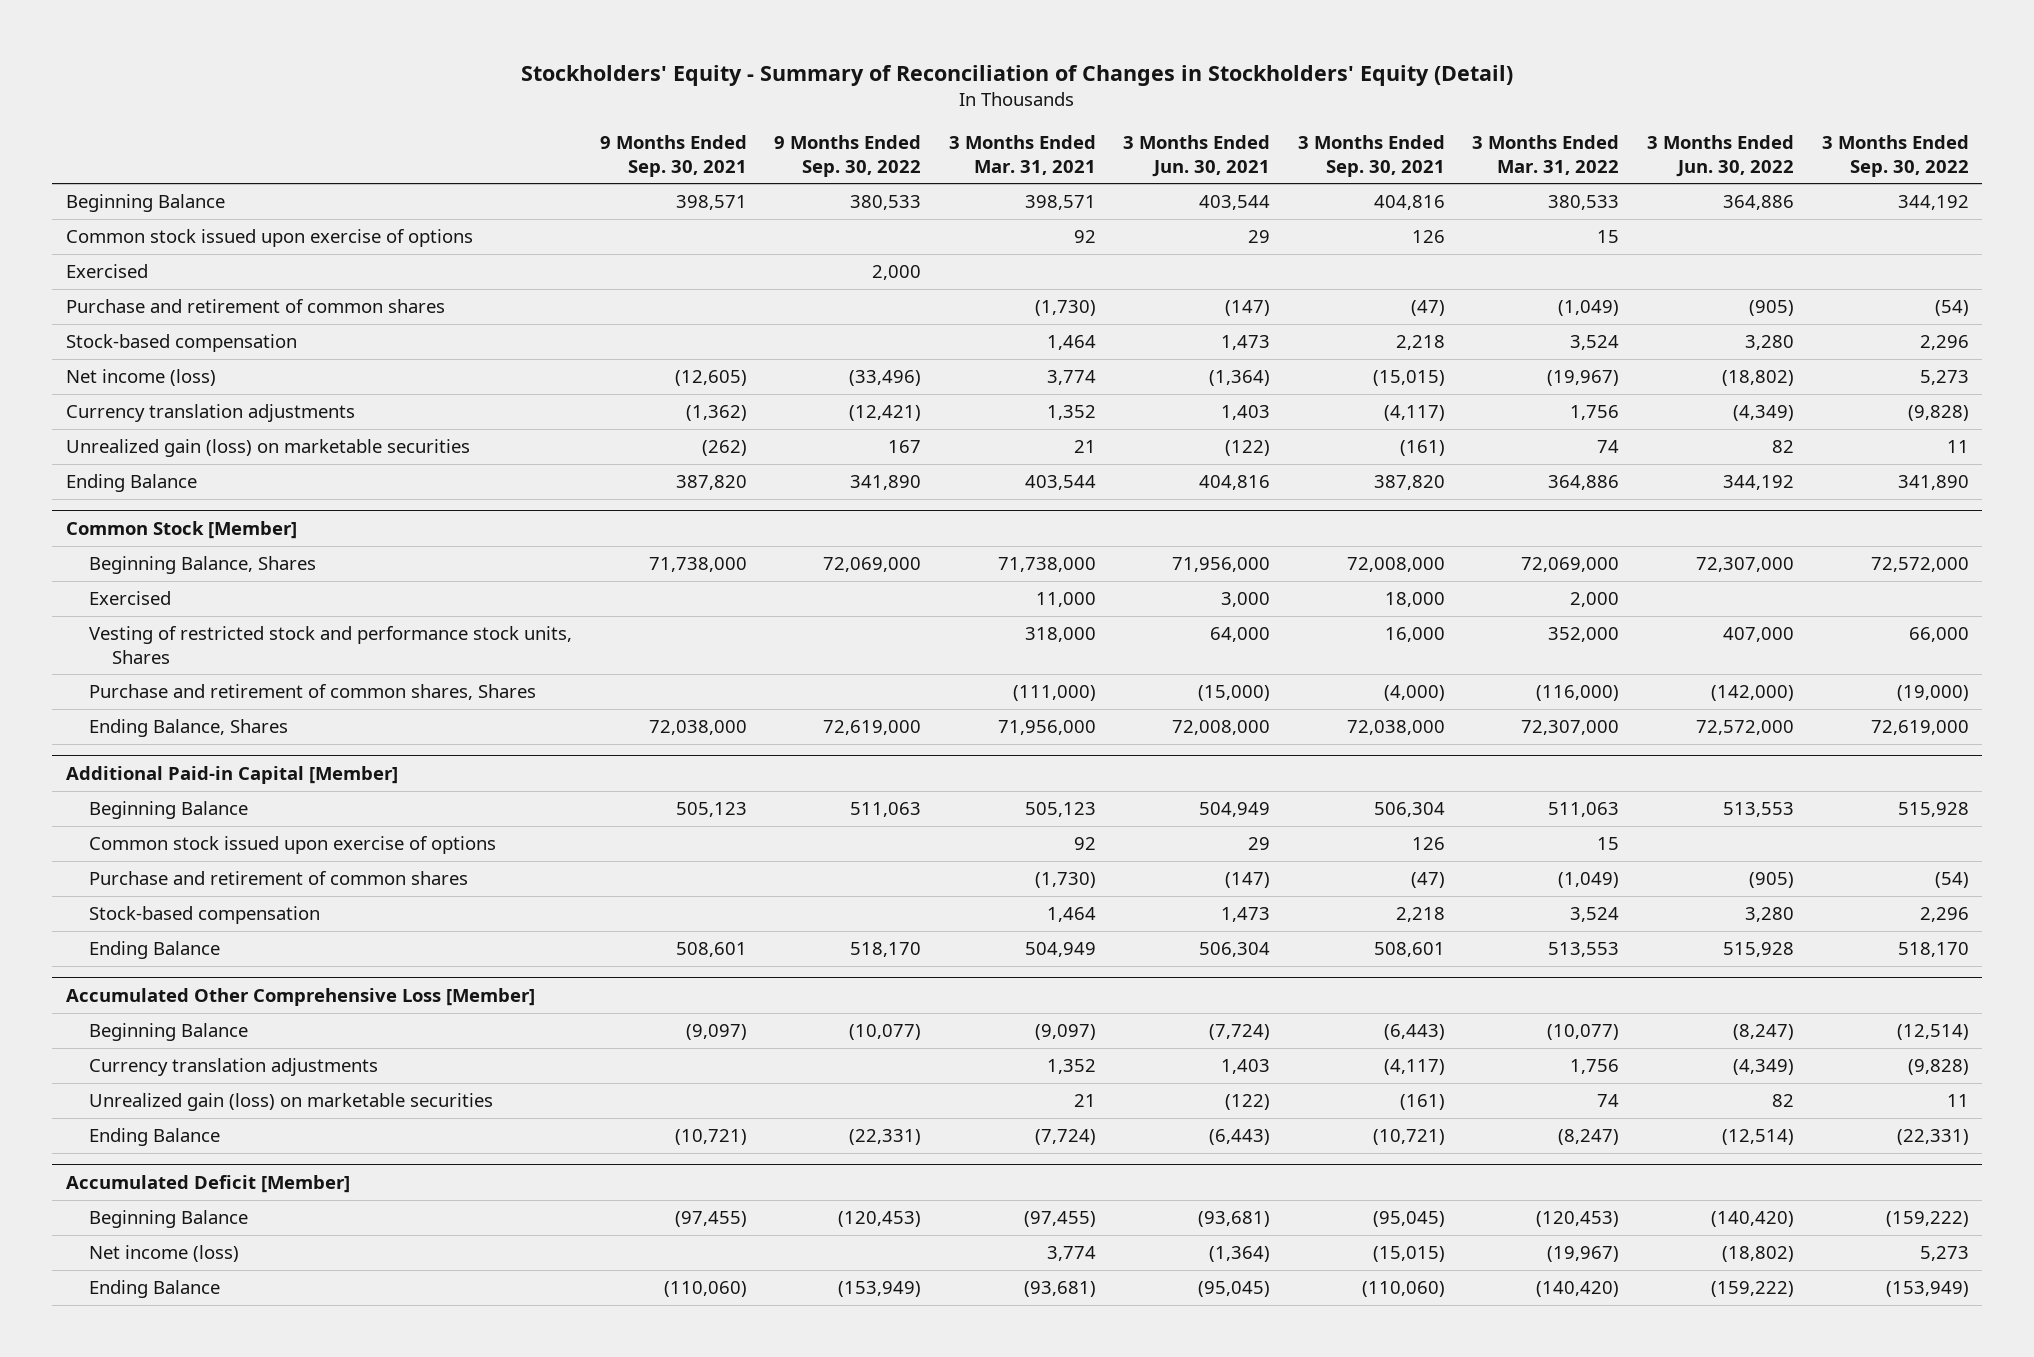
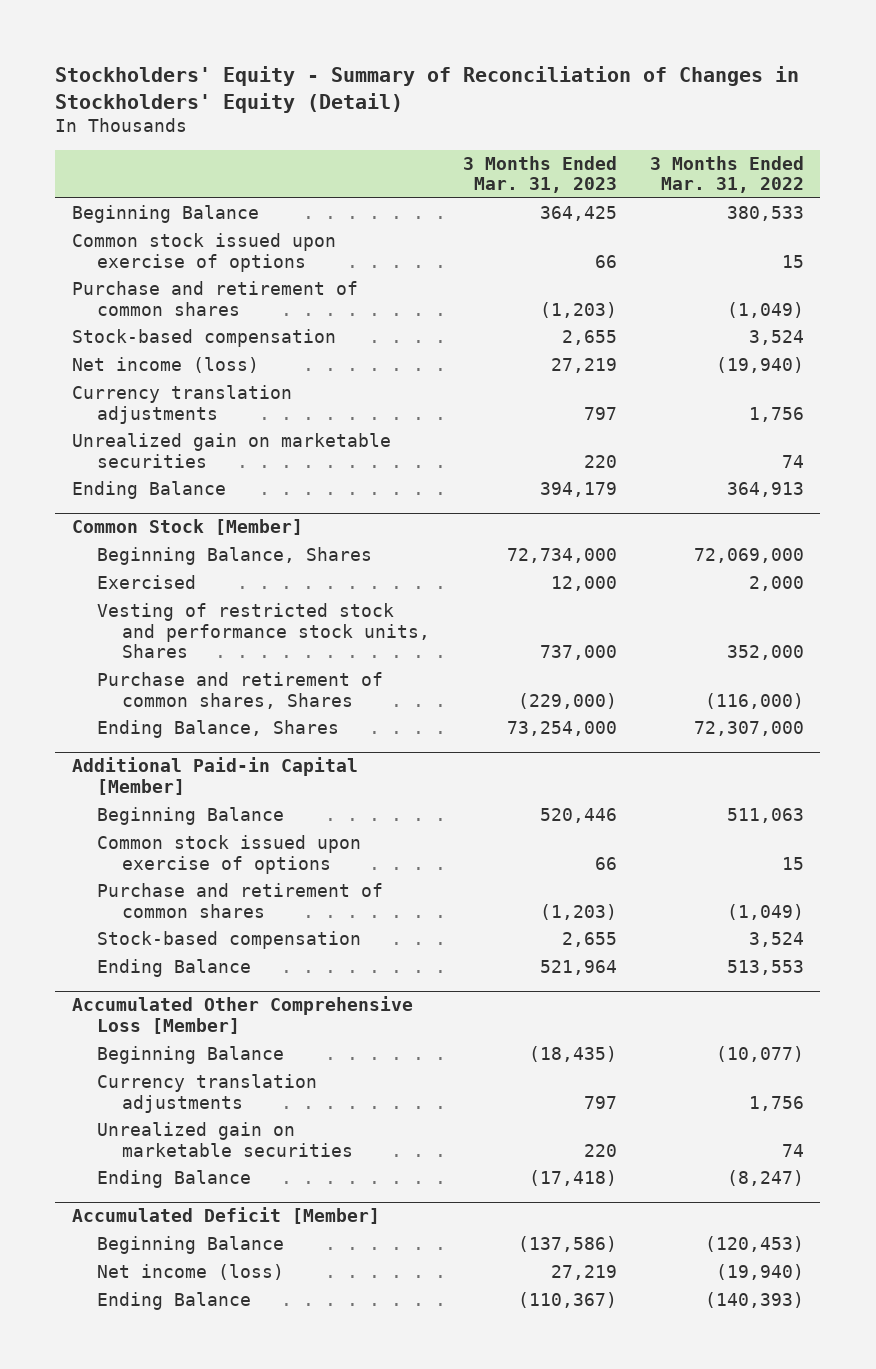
- | 9 Months Ended Sep. 30, 2021 | 9 Months Ended Sep. 30, 2022 | 3 Months Ended Mar. 31, 2021 | 3 Months Ended Jun. 30, 2021 | 3 Months Ended Sep. 30, 2021 | 3 Months Ended Mar. 31, 2022 | 3 Months Ended Jun. 30, 2022 | 3 Months Ended Sep. 30, 2022
+ | 3 Months Ended Mar. 31, 2023 | 3 Months Ended Mar. 31, 2022
- Exercised | | 2,000 | | | | | |
- Net income (loss) | (12,605) | (33,496) | 3,774 | (1,364) | (15,015) | (19,967) | (18,802) | 5,273
+ Net income (loss) | 27,219 | (19,940)
- Unrealized gain (loss) on marketable securities | (262) | 167 | 21 | (122) | (161) | 74 | 82 | 11
- Ending Balance | 387,820 | 341,890 | 403,544 | 404,816 | 387,820 | 364,886 | 344,192 | 341,890
+ Unrealized gain on marketable securities | 220 | 74
+ Ending Balance | 394,179 | 364,913
@ Accumulated Other Comprehensive Loss [Member]
- Unrealized gain (loss) on marketable securities | | | 21 | (122) | (161) | 74 | 82 | 11
+ Unrealized gain on marketable securities | 220 | 74
@ Accumulated Deficit [Member]
- Net income (loss) | | | 3,774 | (1,364) | (15,015) | (19,967) | (18,802) | 5,273
- Ending Balance | (110,060) | (153,949) | (93,681) | (95,045) | (110,060) | (140,420) | (159,222) | (153,949)
+ Net income (loss) | 27,219 | (19,940)
+ Ending Balance | (110,367) | (140,393)

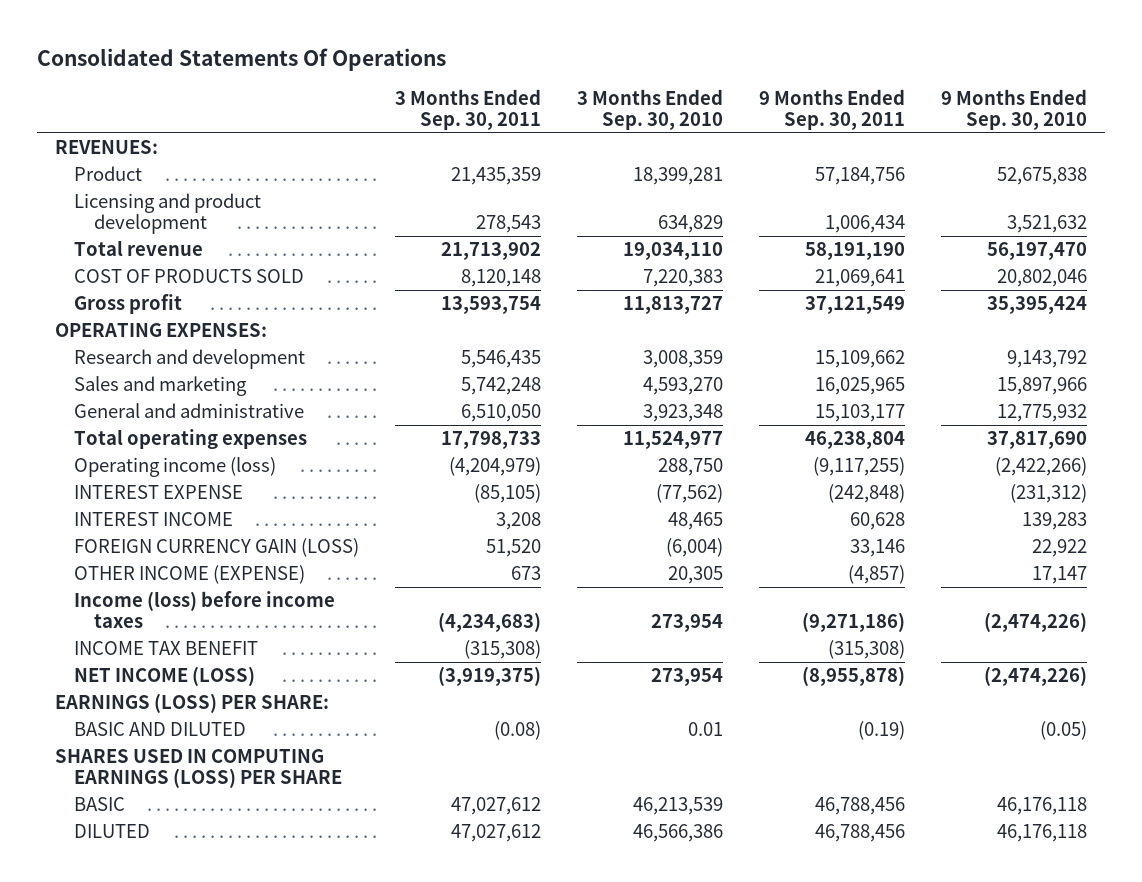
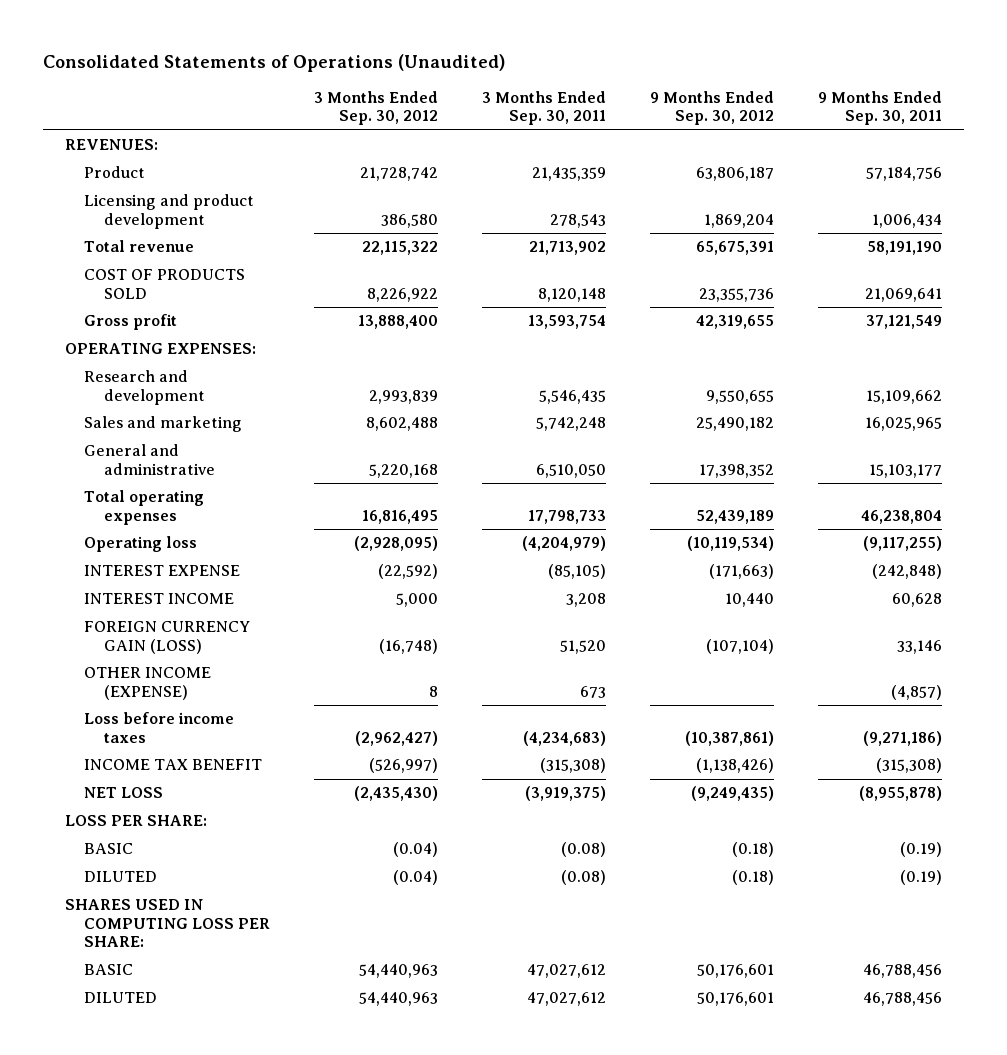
- Consolidated Statements Of Operations
+ Consolidated Statements of Operations (Unaudited)
- | 3 Months Ended Sep. 30, 2011 | 3 Months Ended Sep. 30, 2010 | 9 Months Ended Sep. 30, 2011 | 9 Months Ended Sep. 30, 2010
+ | 3 Months Ended Sep. 30, 2012 | 3 Months Ended Sep. 30, 2011 | 9 Months Ended Sep. 30, 2012 | 9 Months Ended Sep. 30, 2011
- Operating income (loss) | (4,204,979) | 288,750 | (9,117,255) | (2,422,266)
+ Operating loss | (2,928,095) | (4,204,979) | (10,119,534) | (9,117,255)
- Income (loss) before income taxes | (4,234,683) | 273,954 | (9,271,186) | (2,474,226)
+ Loss before income taxes | (2,962,427) | (4,234,683) | (10,387,861) | (9,271,186)
- NET INCOME (LOSS) | (3,919,375) | 273,954 | (8,955,878) | (2,474,226)
- EARNINGS (LOSS) PER SHARE:
- BASIC AND DILUTED | (0.08) | 0.01 | (0.19) | (0.05)
- SHARES USED IN COMPUTING EARNINGS (LOSS) PER SHARE
+ NET LOSS | (2,435,430) | (3,919,375) | (9,249,435) | (8,955,878)
+ LOSS PER SHARE:
+ BASIC | (0.04) | (0.08) | (0.18) | (0.19)
+ DILUTED | (0.04) | (0.08) | (0.18) | (0.19)
+ SHARES USED IN COMPUTING LOSS PER SHARE:

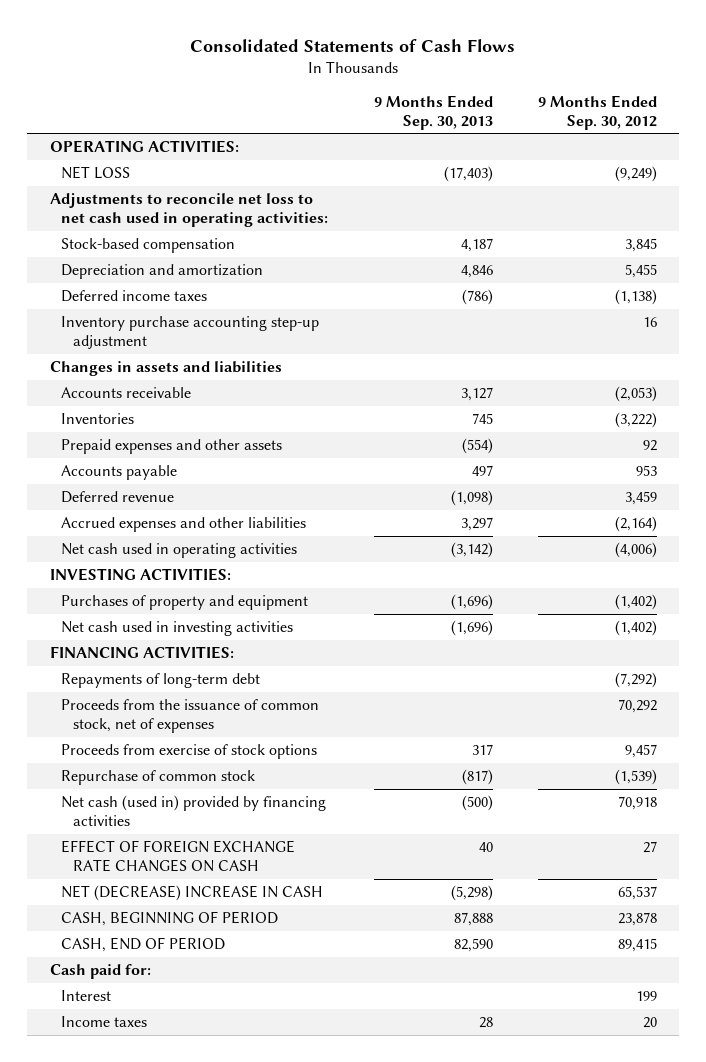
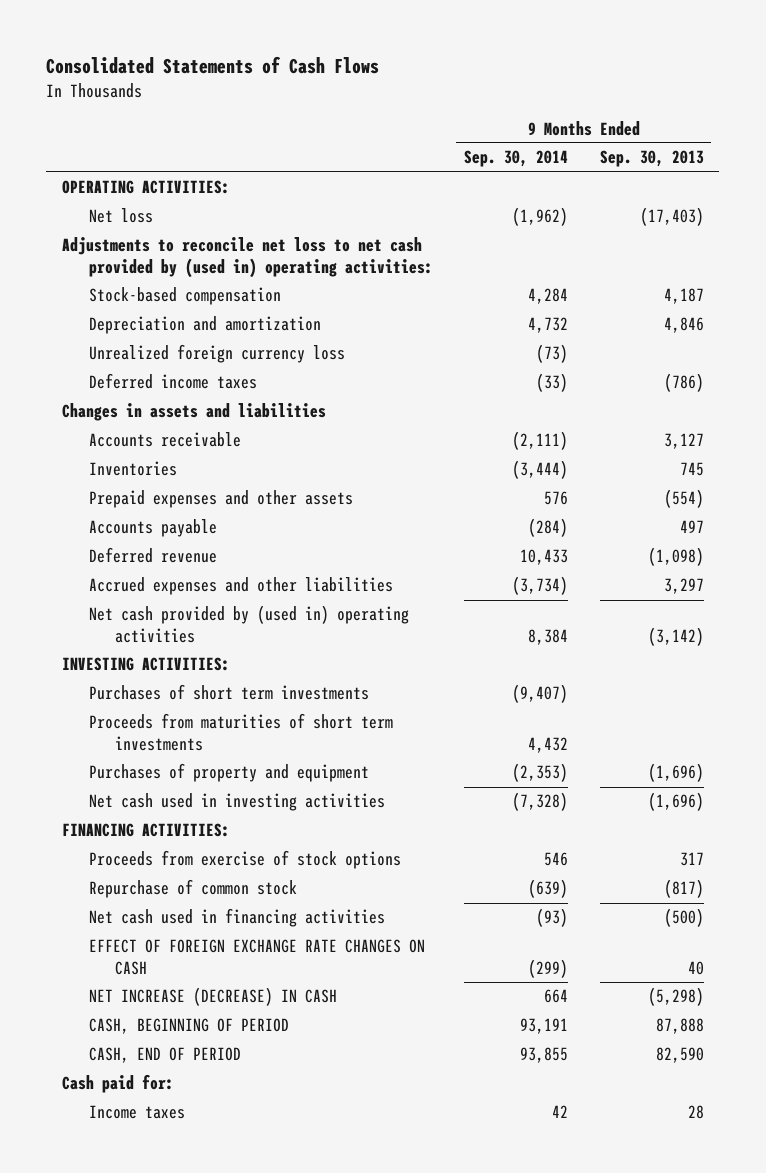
- | 9 Months Ended Sep. 30, 2013 | 9 Months Ended Sep. 30, 2012
+ | 9 Months Ended Sep. 30, 2014 | 9 Months Ended Sep. 30, 2013
- NET LOSS | (17,403) | (9,249)
- Adjustments to reconcile net loss to net cash used in operating activities:
+ Net loss | (1,962) | (17,403)
+ Adjustments to reconcile net loss to net cash provided by (used in) operating activities:
+ Unrealized foreign currency loss | (73) |
- Inventory purchase accounting step-up adjustment | | 16
- Net cash used in operating activities | (3,142) | (4,006)
+ Net cash provided by (used in) operating activities | 8,384 | (3,142)
+ Purchases of short term investments | (9,407) |
+ Proceeds from maturities of short term investments | 4,432 |
- Repayments of long-term debt | | (7,292)
- Proceeds from the issuance of common stock, net of expenses | | 70,292
- Net cash (used in) provided by financing activities | (500) | 70,918
+ Net cash used in financing activities | (93) | (500)
- NET (DECREASE) INCREASE IN CASH | (5,298) | 65,537
+ NET INCREASE (DECREASE) IN CASH | 664 | (5,298)
- Interest | | 199

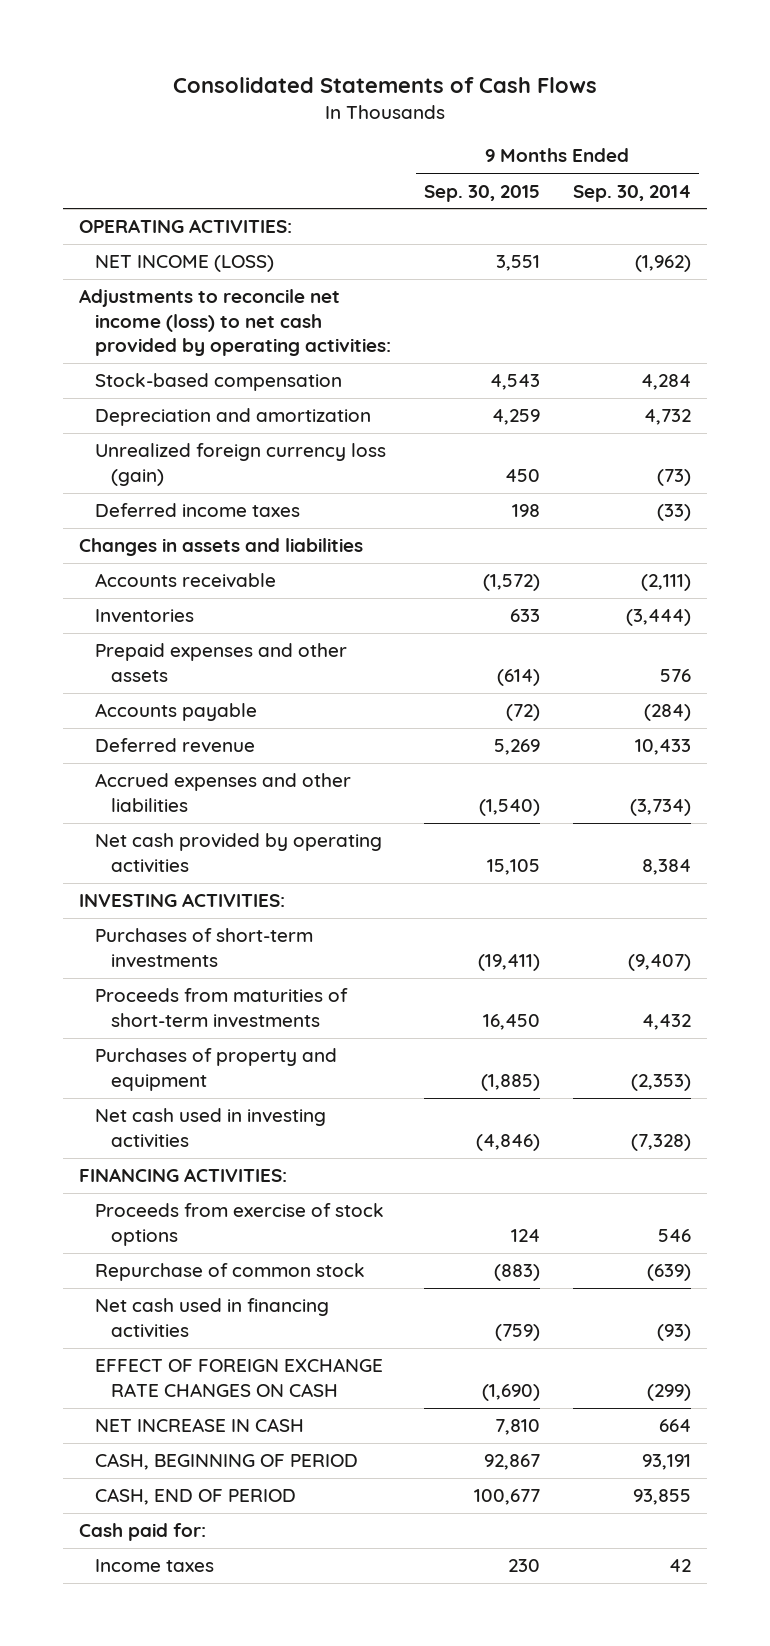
- | 9 Months Ended Sep. 30, 2014 | 9 Months Ended Sep. 30, 2013
+ | 9 Months Ended Sep. 30, 2015 | 9 Months Ended Sep. 30, 2014
- Net loss | (1,962) | (17,403)
- Adjustments to reconcile net loss to net cash provided by (used in) operating activities:
+ NET INCOME (LOSS) | 3,551 | (1,962)
+ Adjustments to reconcile net income (loss) to net cash provided by operating activities:
- Unrealized foreign currency loss | (73) |
+ Unrealized foreign currency loss (gain) | 450 | (73)
- Net cash provided by (used in) operating activities | 8,384 | (3,142)
+ Net cash provided by operating activities | 15,105 | 8,384
- Purchases of short term investments | (9,407) |
- Proceeds from maturities of short term investments | 4,432 |
+ Purchases of short-term investments | (19,411) | (9,407)
+ Proceeds from maturities of short-term investments | 16,450 | 4,432
- NET INCREASE (DECREASE) IN CASH | 664 | (5,298)
+ NET INCREASE IN CASH | 7,810 | 664

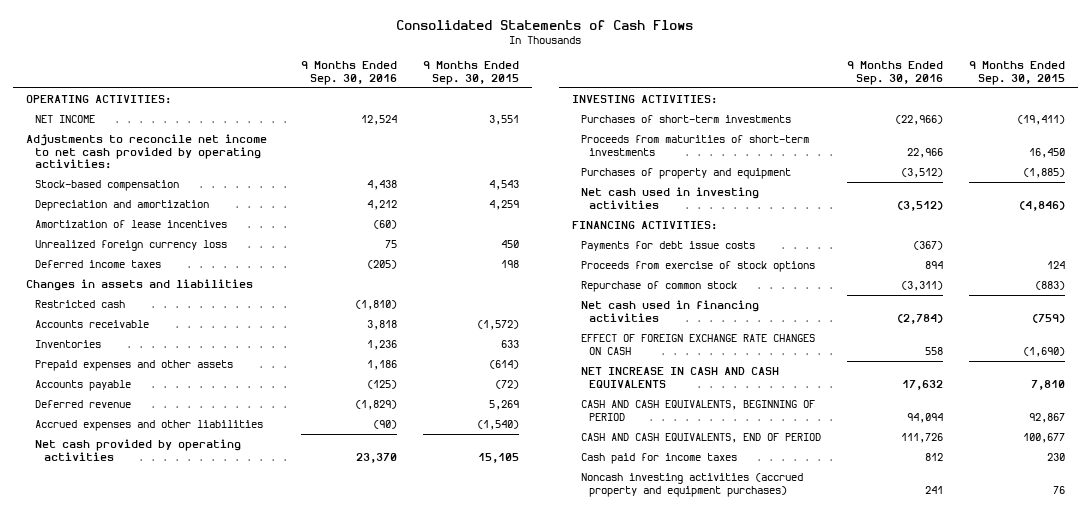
- | 9 Months Ended Sep. 30, 2015 | 9 Months Ended Sep. 30, 2014
+ | 9 Months Ended Sep. 30, 2016 | 9 Months Ended Sep. 30, 2015
- NET INCOME (LOSS) | 3,551 | (1,962)
- Adjustments to reconcile net income (loss) to net cash provided by operating activities:
+ NET INCOME | 12,524 | 3,551
+ Adjustments to reconcile net income to net cash provided by operating activities:
- Unrealized foreign currency loss (gain) | 450 | (73)
+ Amortization of lease incentives | (60) |
+ Unrealized foreign currency loss | 75 | 450
+ Restricted cash | (1,810) |
+ Payments for debt issue costs | (367) |
- NET INCREASE IN CASH | 7,810 | 664
- CASH, BEGINNING OF PERIOD | 92,867 | 93,191
- CASH, END OF PERIOD | 100,677 | 93,855
- Cash paid for:
- Income taxes | 230 | 42
+ NET INCREASE IN CASH AND CASH EQUIVALENTS | 17,632 | 7,810
+ CASH AND CASH EQUIVALENTS, BEGINNING OF PERIOD | 94,094 | 92,867
+ CASH AND CASH EQUIVALENTS, END OF PERIOD | 111,726 | 100,677
+ Cash paid for income taxes | 812 | 230
+ Noncash investing activities (accrued property and equipment purchases) | 241 | 76

